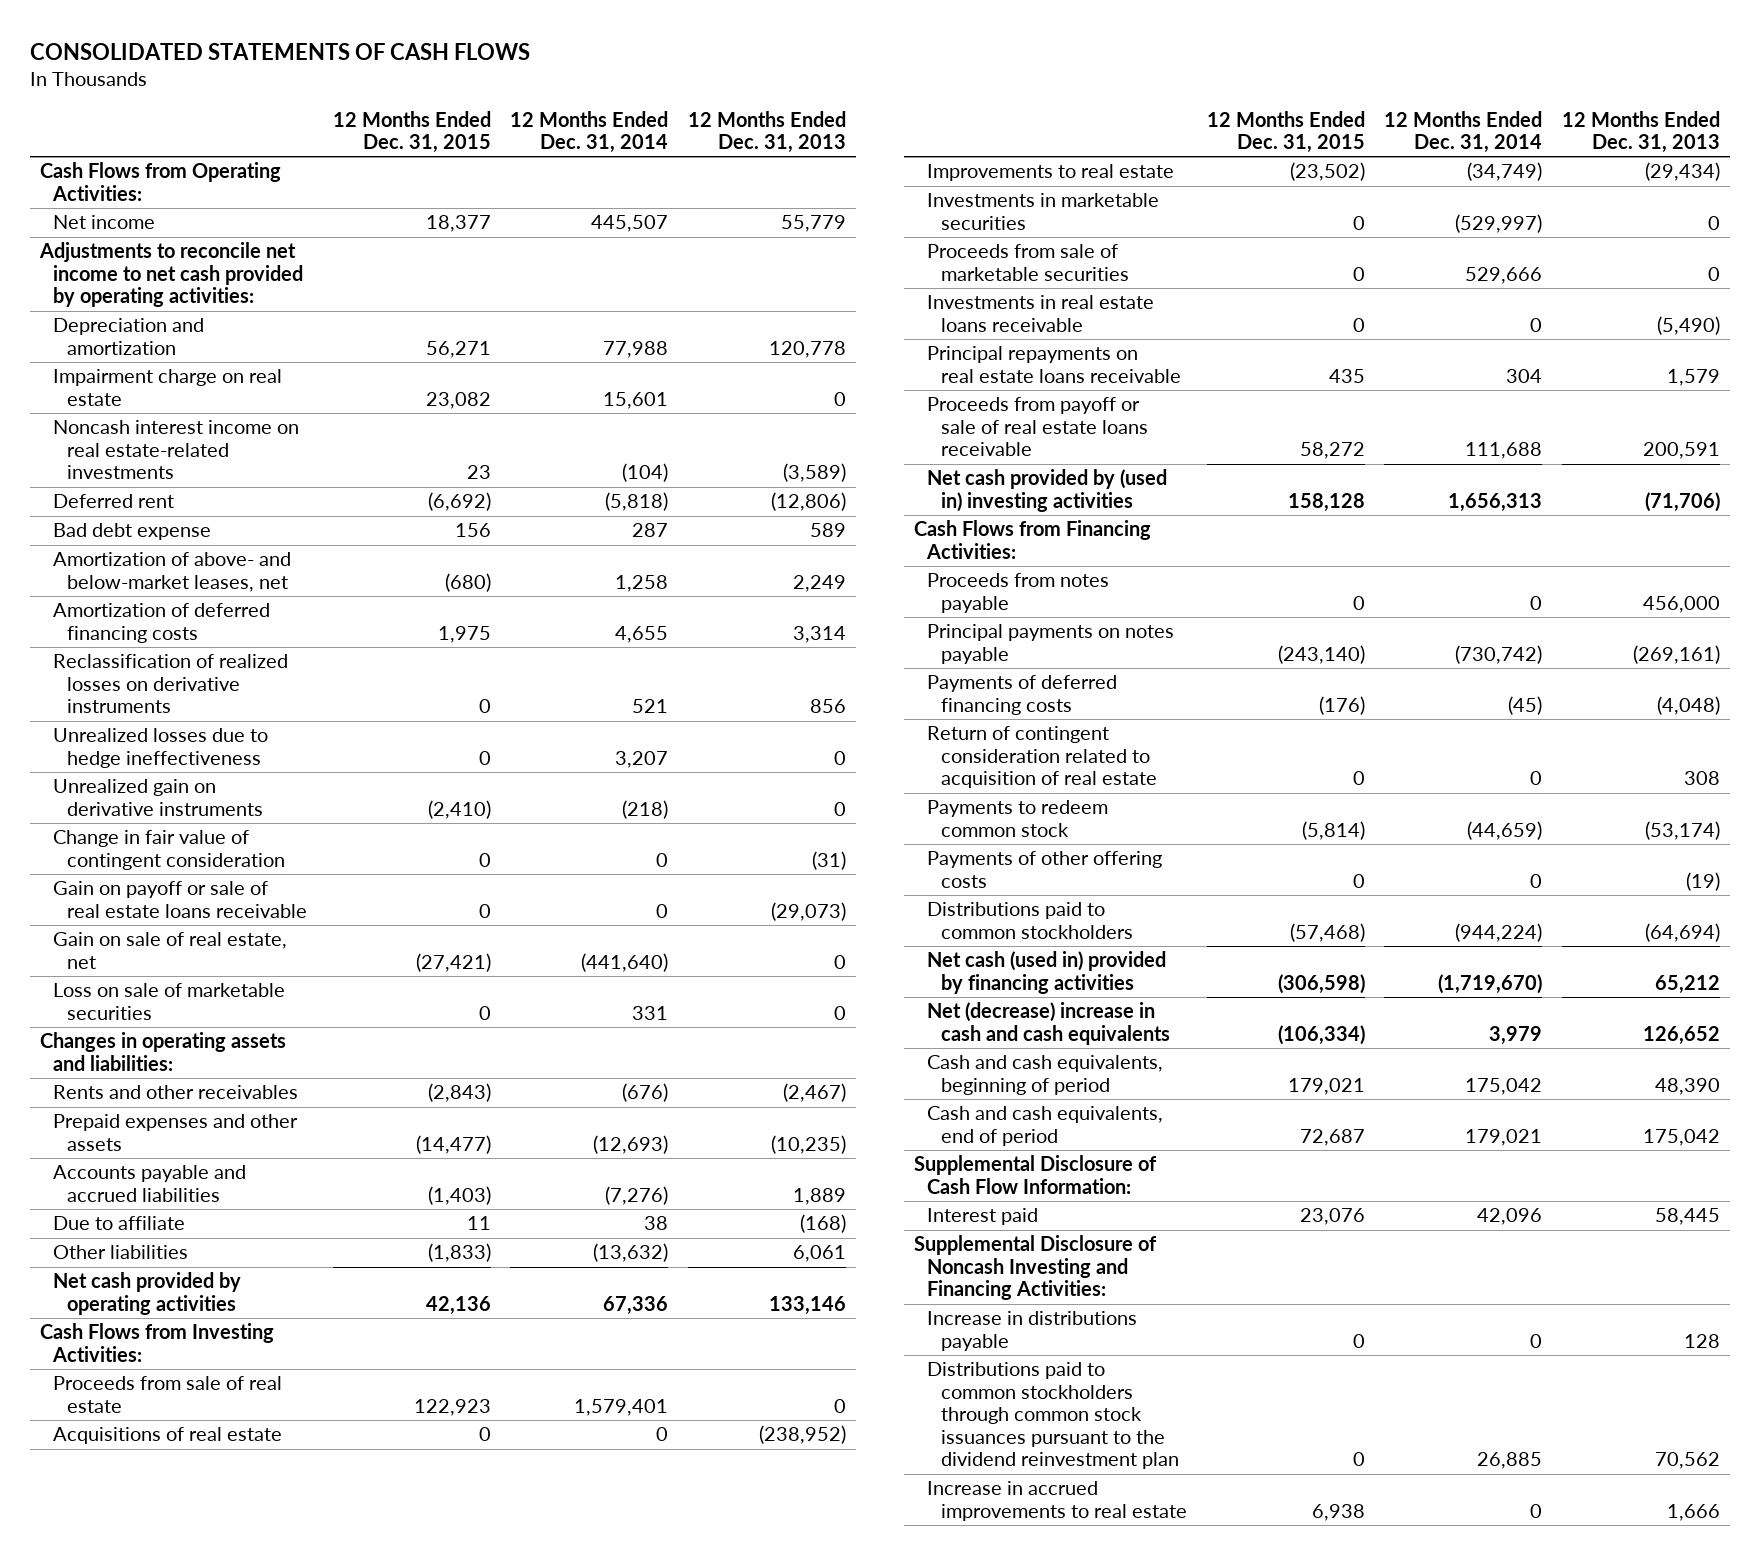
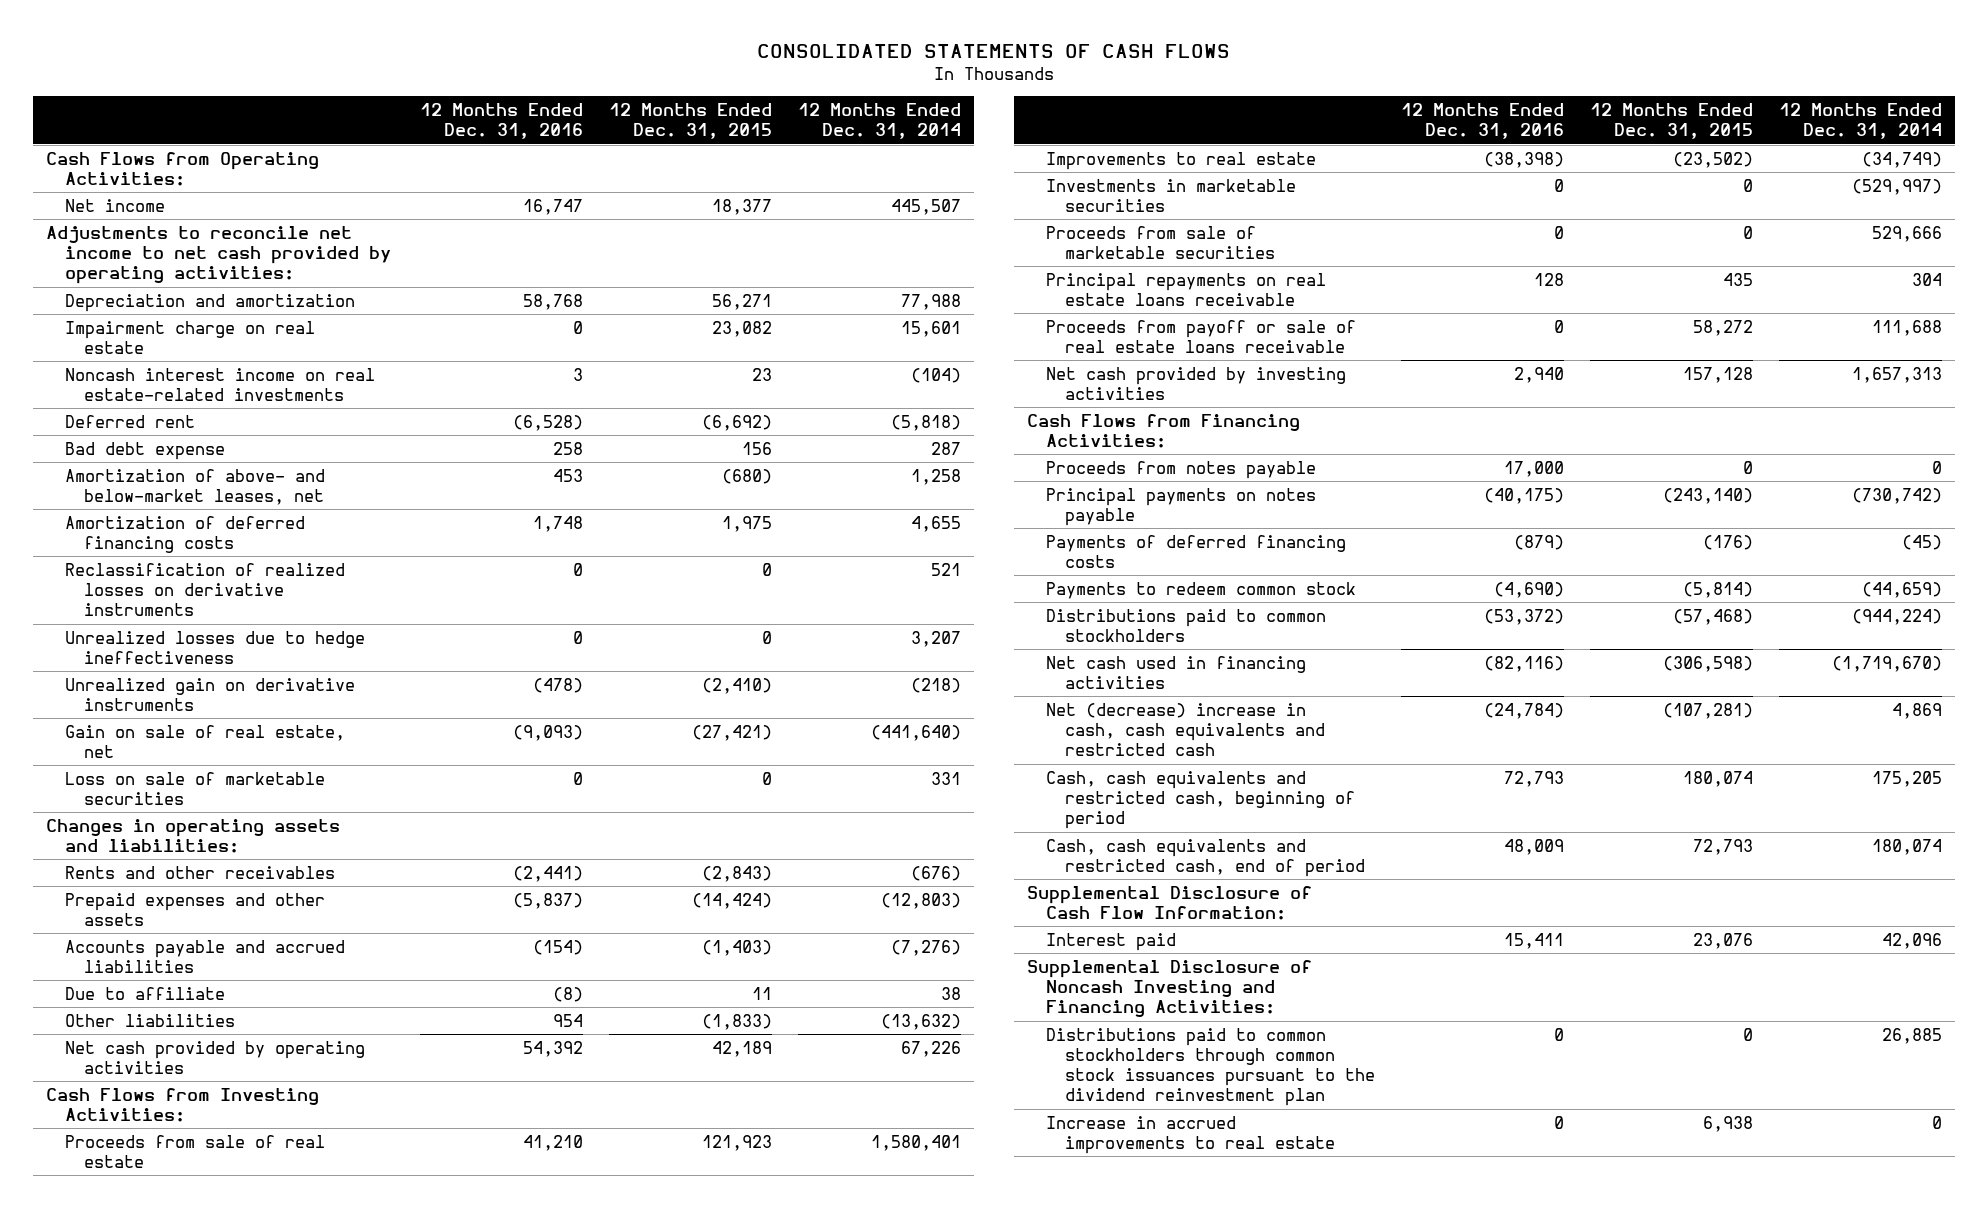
- | 12 Months Ended Dec. 31, 2015 | 12 Months Ended Dec. 31, 2014 | 12 Months Ended Dec. 31, 2013
+ | 12 Months Ended Dec. 31, 2016 | 12 Months Ended Dec. 31, 2015 | 12 Months Ended Dec. 31, 2014
- Change in fair value of contingent consideration | 0 | 0 | (31)
- Gain on payoff or sale of real estate loans receivable | 0 | 0 | (29,073)
- Prepaid expenses and other assets | (14,477) | (12,693) | (10,235)
+ Prepaid expenses and other assets | (5,837) | (14,424) | (12,803)
- Net cash provided by operating activities | 42,136 | 67,336 | 133,146
+ Net cash provided by operating activities | 54,392 | 42,189 | 67,226
- Proceeds from sale of real estate | 122,923 | 1,579,401 | 0
- Acquisitions of real estate | 0 | 0 | (238,952)
+ Proceeds from sale of real estate | 41,210 | 121,923 | 1,580,401
- Investments in real estate loans receivable | 0 | 0 | (5,490)
- Net cash provided by (used in) investing activities | 158,128 | 1,656,313 | (71,706)
+ Net cash provided by investing activities | 2,940 | 157,128 | 1,657,313
- Return of contingent consideration related to acquisition of real estate | 0 | 0 | 308
- Payments of other offering costs | 0 | 0 | (19)
- Net cash (used in) provided by financing activities | (306,598) | (1,719,670) | 65,212
- Net (decrease) increase in cash and cash equivalents | (106,334) | 3,979 | 126,652
- Cash and cash equivalents, beginning of period | 179,021 | 175,042 | 48,390
- Cash and cash equivalents, end of period | 72,687 | 179,021 | 175,042
+ Net cash used in financing activities | (82,116) | (306,598) | (1,719,670)
+ Net (decrease) increase in cash, cash equivalents and restricted cash | (24,784) | (107,281) | 4,869
+ Cash, cash equivalents and restricted cash, beginning of period | 72,793 | 180,074 | 175,205
+ Cash, cash equivalents and restricted cash, end of period | 48,009 | 72,793 | 180,074
- Increase in distributions payable | 0 | 0 | 128

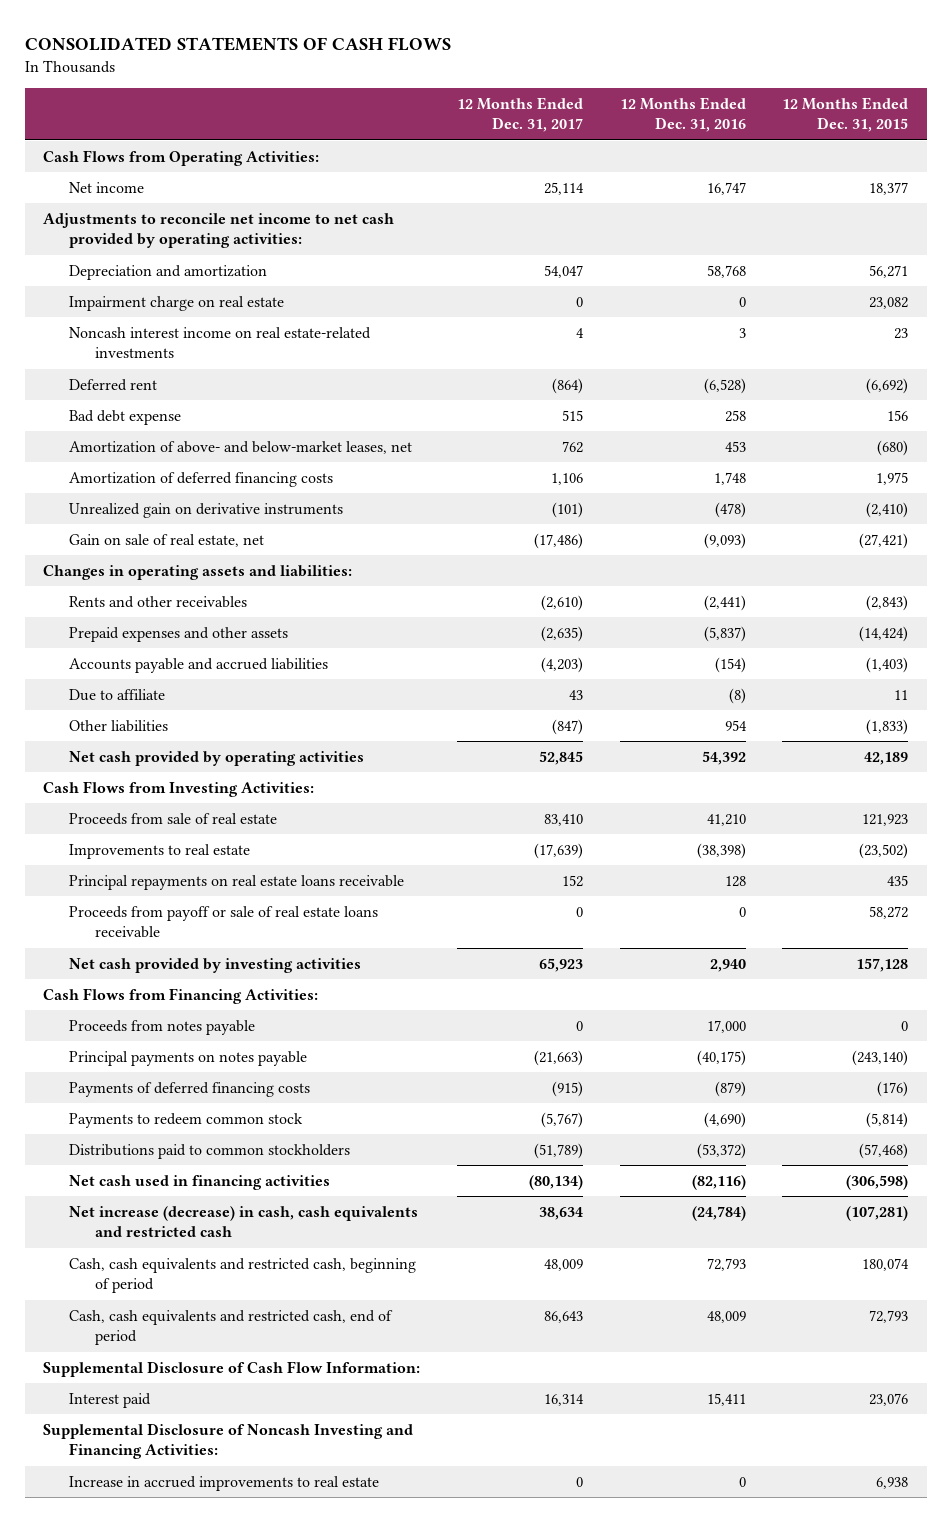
- | 12 Months Ended Dec. 31, 2016 | 12 Months Ended Dec. 31, 2015 | 12 Months Ended Dec. 31, 2014
+ | 12 Months Ended Dec. 31, 2017 | 12 Months Ended Dec. 31, 2016 | 12 Months Ended Dec. 31, 2015
- Reclassification of realized losses on derivative instruments | 0 | 0 | 521
- Unrealized losses due to hedge ineffectiveness | 0 | 0 | 3,207
- Loss on sale of marketable securities | 0 | 0 | 331
- Investments in marketable securities | 0 | 0 | (529,997)
- Proceeds from sale of marketable securities | 0 | 0 | 529,666
- Net (decrease) increase in cash, cash equivalents and restricted cash | (24,784) | (107,281) | 4,869
+ Net increase (decrease) in cash, cash equivalents and restricted cash | 38,634 | (24,784) | (107,281)
- Distributions paid to common stockholders through common stock issuances pursuant to the dividend reinvestment plan | 0 | 0 | 26,885

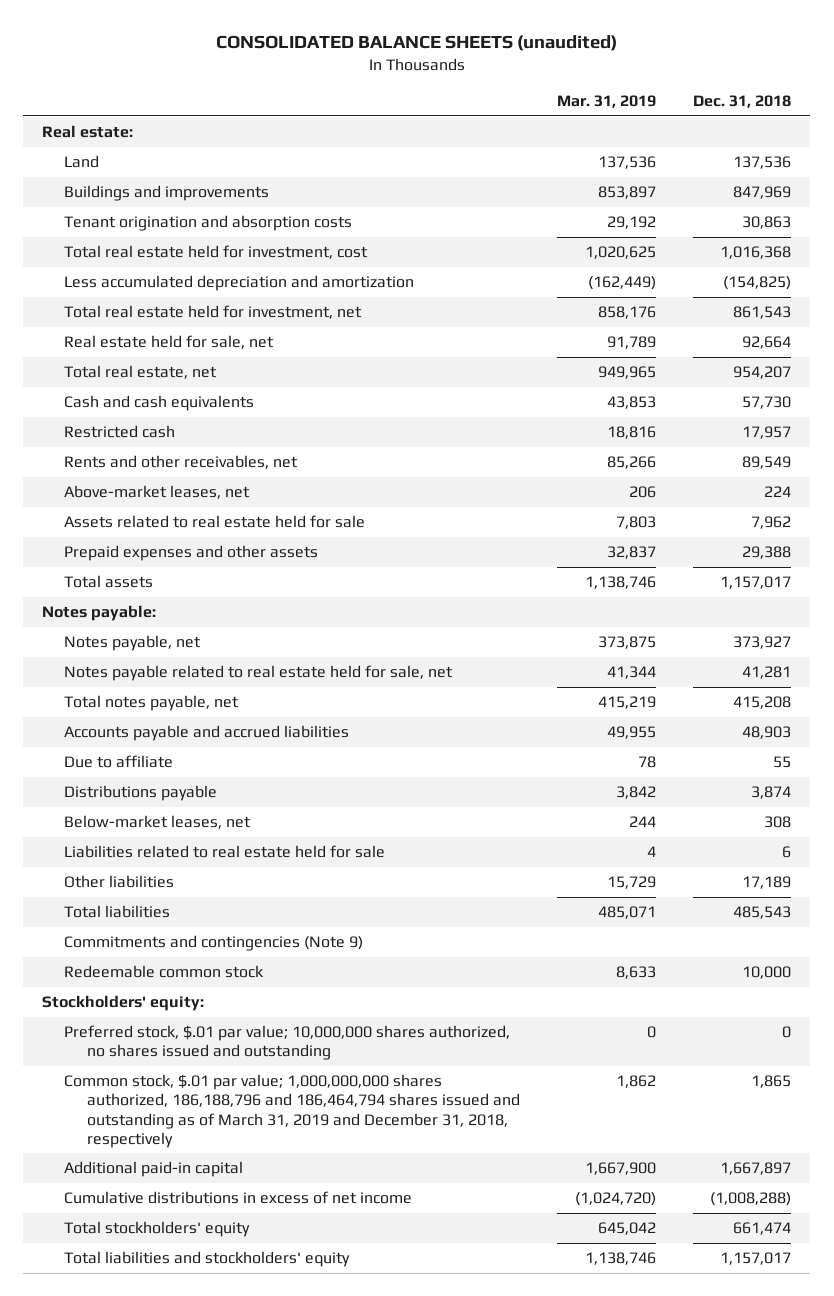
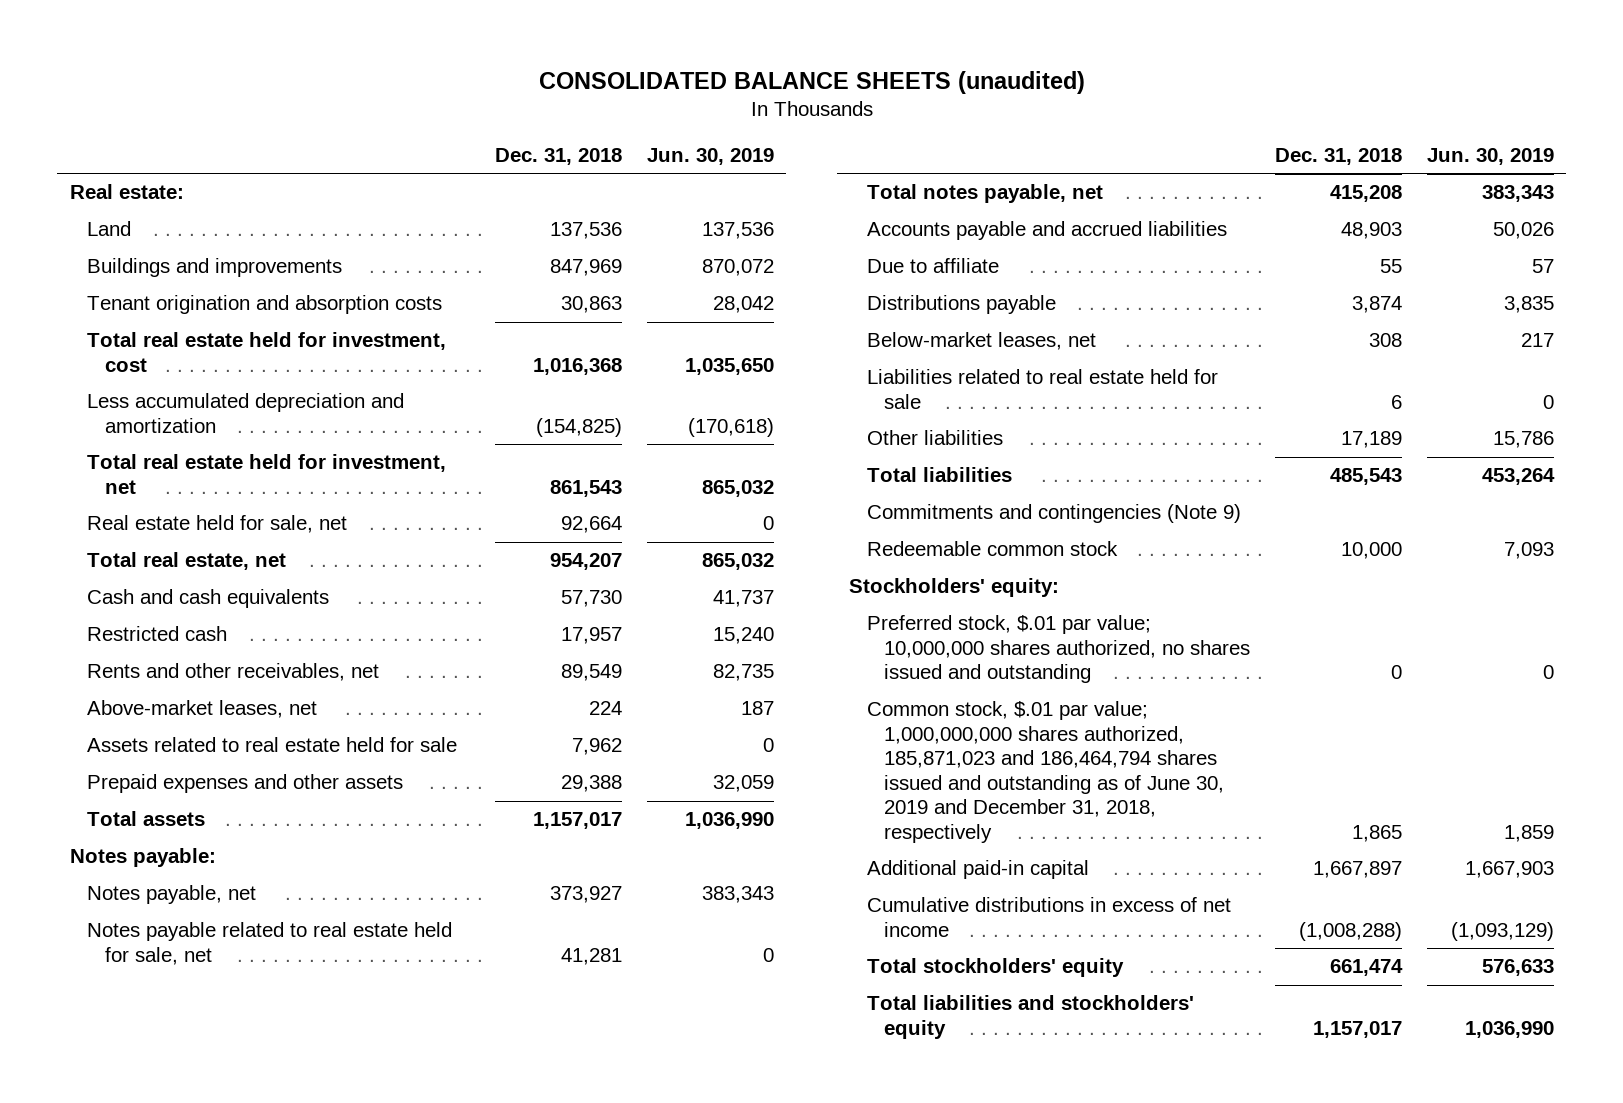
- | Mar. 31, 2019 | Dec. 31, 2018
+ | Dec. 31, 2018 | Jun. 30, 2019
- Common stock, $.01 par value; 1,000,000,000 shares authorized, 186,188,796 and 186,464,794 shares issued and outstanding as of March 31, 2019 and December 31, 2018, respectively | 1,862 | 1,865
+ Common stock, $.01 par value; 1,000,000,000 shares authorized, 185,871,023 and 186,464,794 shares issued and outstanding as of June 30, 2019 and December 31, 2018, respectively | 1,865 | 1,859

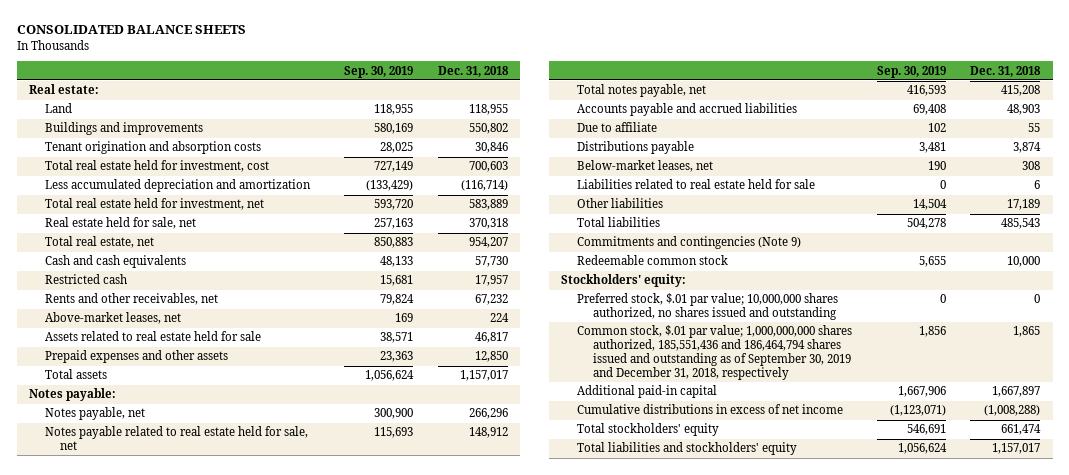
- CONSOLIDATED BALANCE SHEETS (unaudited)
+ CONSOLIDATED BALANCE SHEETS
- | Dec. 31, 2018 | Jun. 30, 2019
+ | Sep. 30, 2019 | Dec. 31, 2018
- Land | 137,536 | 137,536
- Buildings and improvements | 847,969 | 870,072
- Tenant origination and absorption costs | 30,863 | 28,042
- Total real estate held for investment, cost | 1,016,368 | 1,035,650
- Less accumulated depreciation and amortization | (154,825) | (170,618)
- Total real estate held for investment, net | 861,543 | 865,032
- Real estate held for sale, net | 92,664 | 0
+ Land | 118,955 | 118,955
+ Buildings and improvements | 580,169 | 550,802
+ Tenant origination and absorption costs | 28,025 | 30,846
+ Total real estate held for investment, cost | 727,149 | 700,603
+ Less accumulated depreciation and amortization | (133,429) | (116,714)
+ Total real estate held for investment, net | 593,720 | 583,889
+ Real estate held for sale, net | 257,163 | 370,318
- Rents and other receivables, net | 89,549 | 82,735
+ Rents and other receivables, net | 79,824 | 67,232
- Assets related to real estate held for sale | 7,962 | 0
- Prepaid expenses and other assets | 29,388 | 32,059
+ Assets related to real estate held for sale | 38,571 | 46,817
+ Prepaid expenses and other assets | 23,363 | 12,850
- Notes payable, net | 373,927 | 383,343
- Notes payable related to real estate held for sale, net | 41,281 | 0
+ Notes payable, net | 300,900 | 266,296
+ Notes payable related to real estate held for sale, net | 115,693 | 148,912
- Common stock, $.01 par value; 1,000,000,000 shares authorized, 185,871,023 and 186,464,794 shares issued and outstanding as of June 30, 2019 and December 31, 2018, respectively | 1,865 | 1,859
+ Common stock, $.01 par value; 1,000,000,000 shares authorized, 185,551,436 and 186,464,794 shares issued and outstanding as of September 30, 2019 and December 31, 2018, respectively | 1,856 | 1,865

